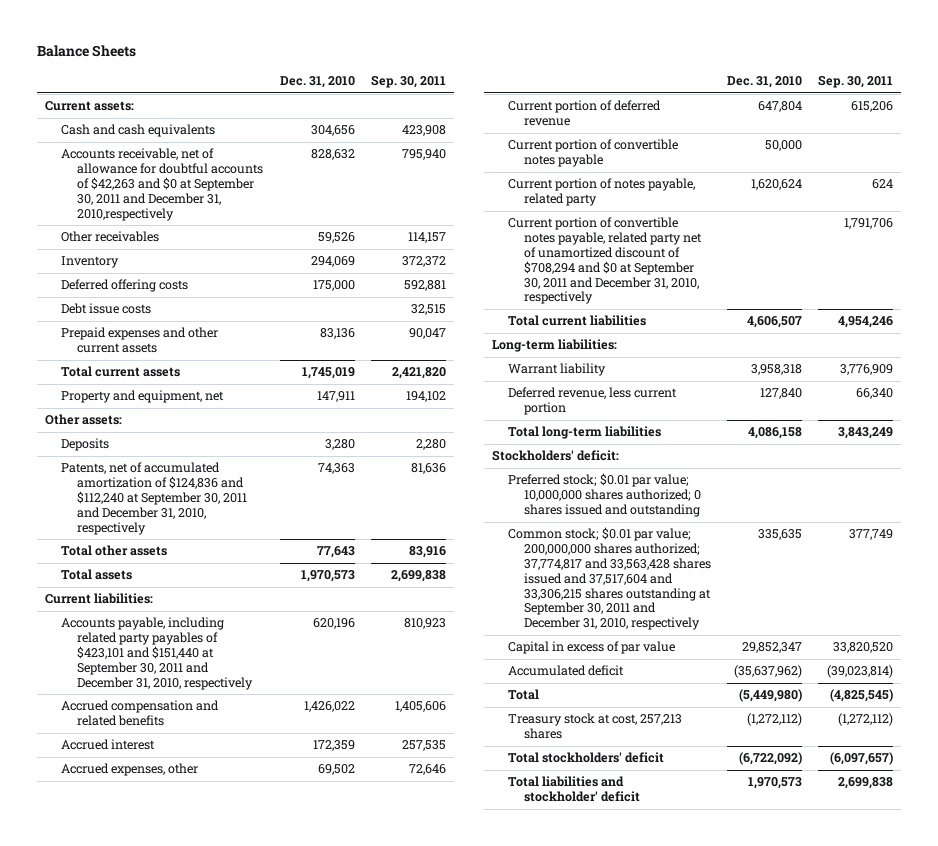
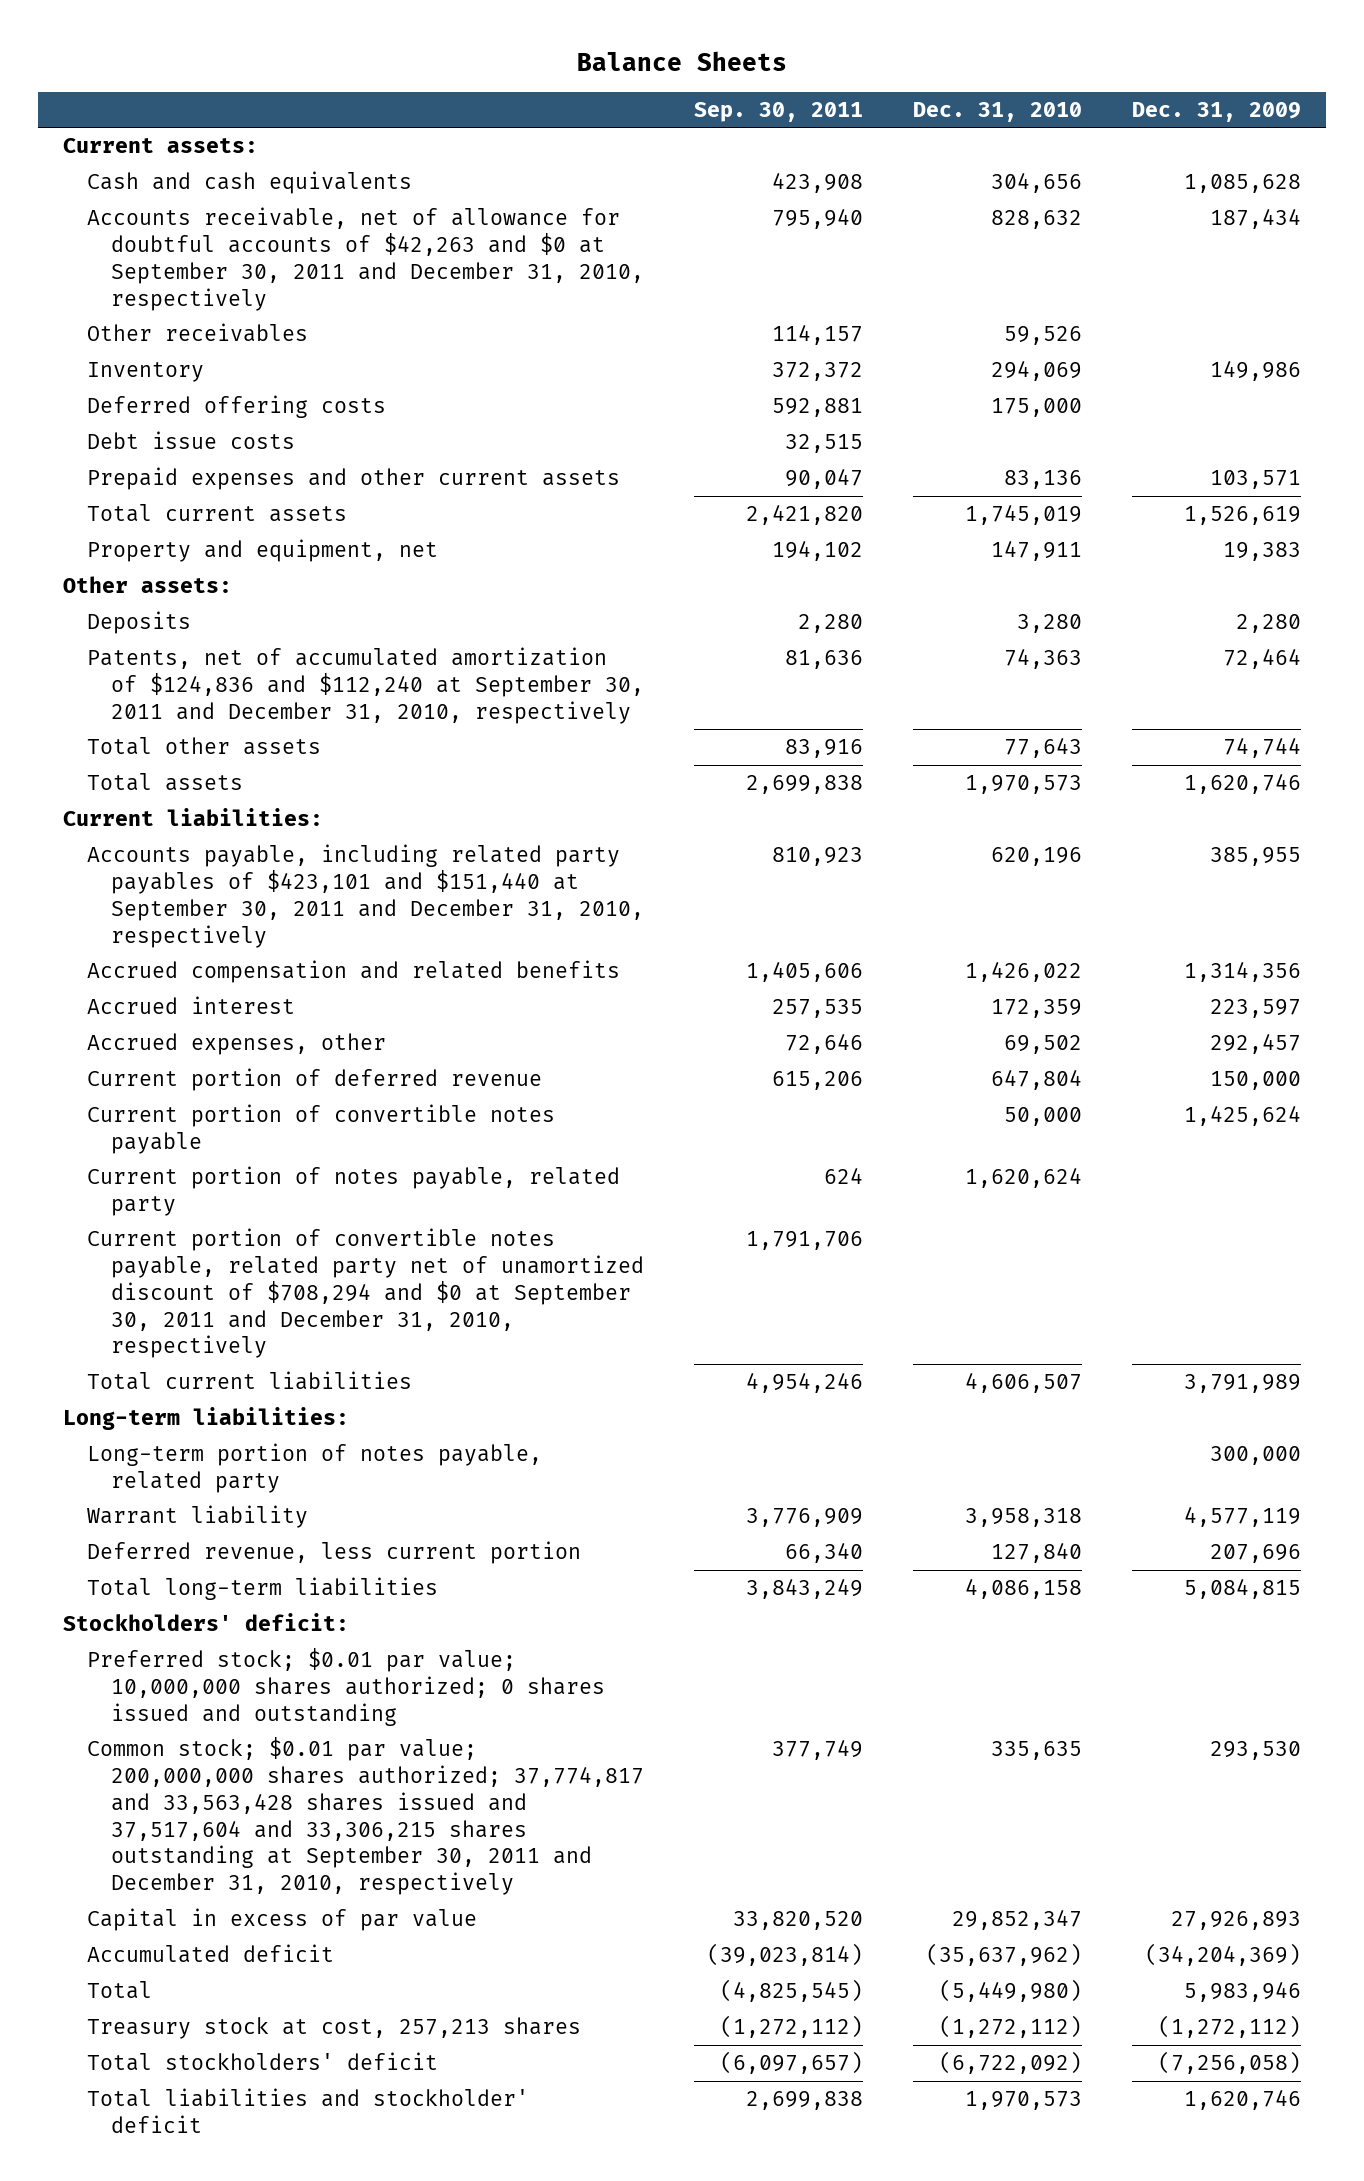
- | Dec. 31, 2010 | Sep. 30, 2011
+ | Sep. 30, 2011 | Dec. 31, 2010 | Dec. 31, 2009
- Accounts receivable, net of allowance for doubtful accounts of $42,263 and $0 at September 30, 2011 and December 31, 2010,respectively | 828,632 | 795,940
+ Accounts receivable, net of allowance for doubtful accounts of $42,263 and $0 at September 30, 2011 and December 31, 2010, respectively | 795,940 | 828,632 | 187,434
+ Long-term portion of notes payable, related party | | | 300,000

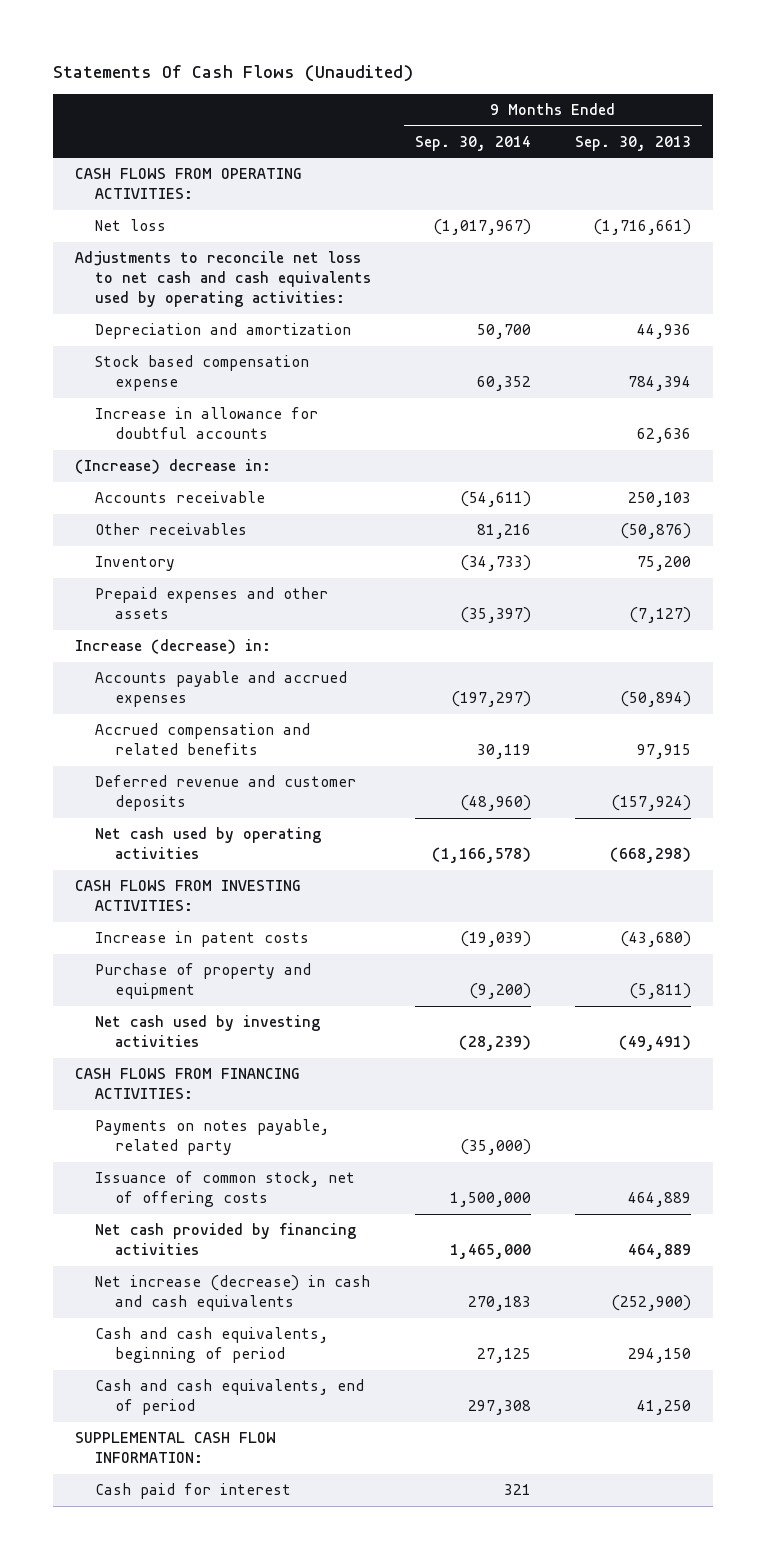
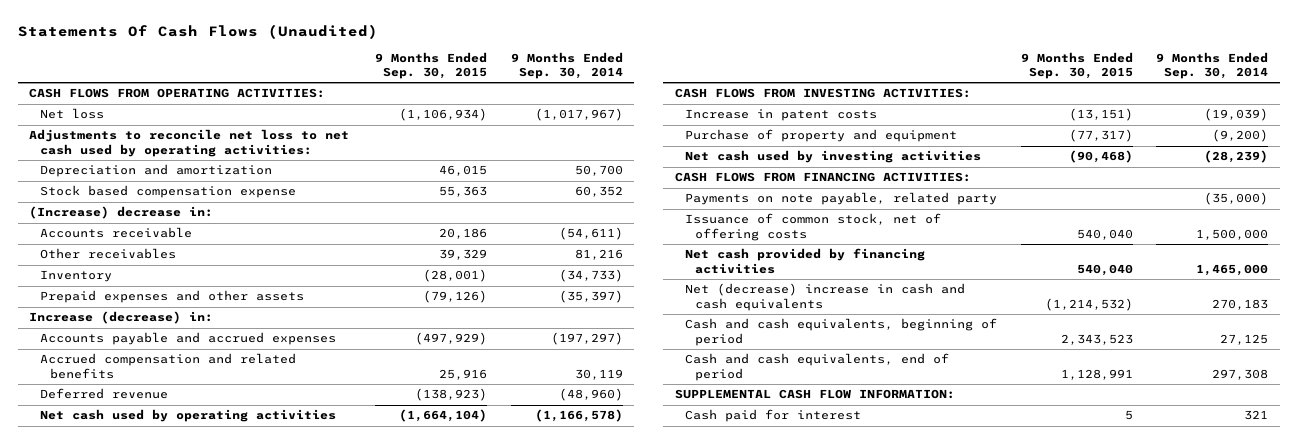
- | 9 Months Ended Sep. 30, 2014 | 9 Months Ended Sep. 30, 2013
+ | 9 Months Ended Sep. 30, 2015 | 9 Months Ended Sep. 30, 2014
- Adjustments to reconcile net loss to net cash and cash equivalents used by operating activities:
+ Adjustments to reconcile net loss to net cash used by operating activities:
- Increase in allowance for doubtful accounts | | 62,636
- Deferred revenue and customer deposits | (48,960) | (157,924)
+ Deferred revenue | (138,923) | (48,960)
- Payments on notes payable, related party | (35,000) |
+ Payments on note payable, related party | | (35,000)
- Net increase (decrease) in cash and cash equivalents | 270,183 | (252,900)
+ Net (decrease) increase in cash and cash equivalents | (1,214,532) | 270,183

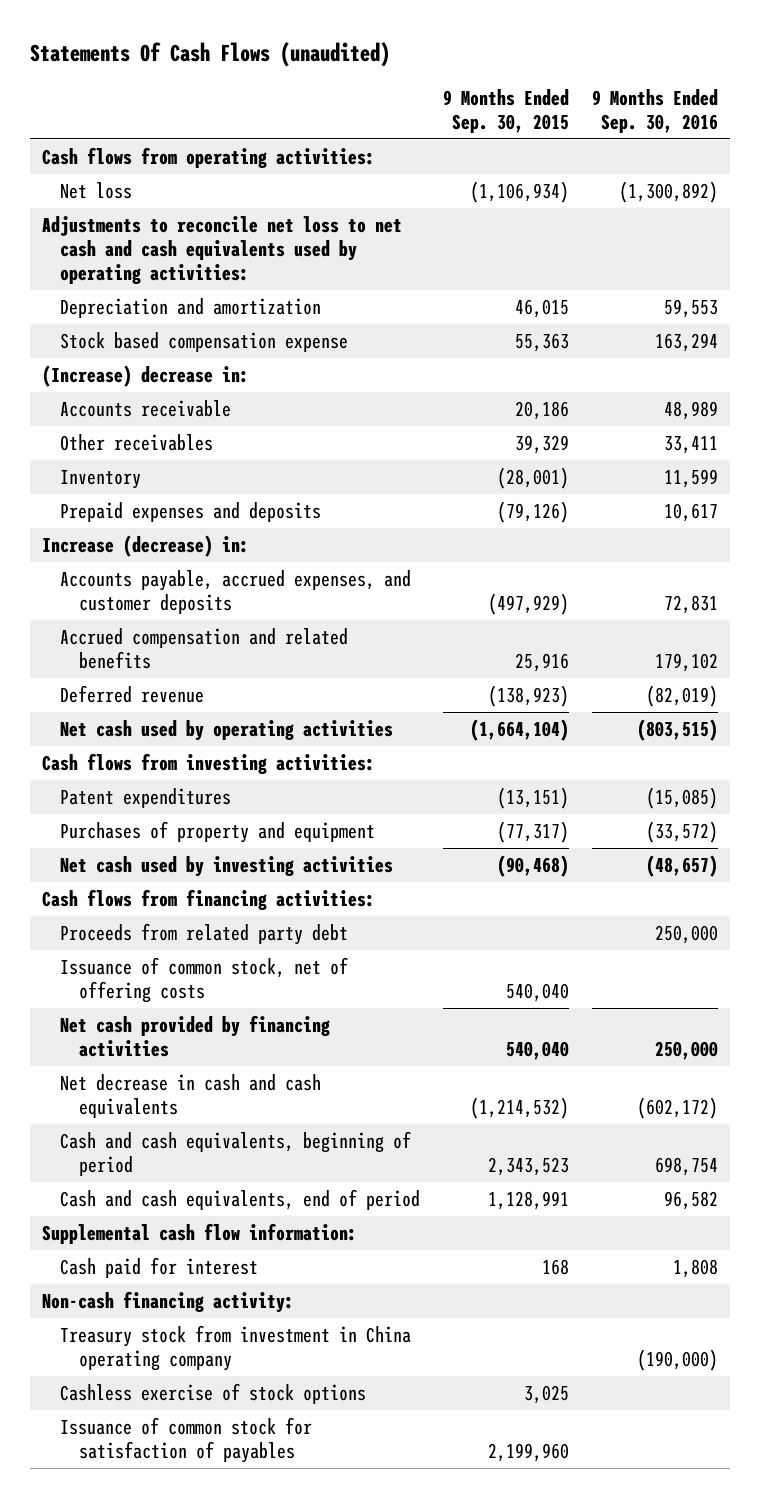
- Statements Of Cash Flows (Unaudited)
+ Statements Of Cash Flows (unaudited)
- | 9 Months Ended Sep. 30, 2015 | 9 Months Ended Sep. 30, 2014
+ | 9 Months Ended Sep. 30, 2015 | 9 Months Ended Sep. 30, 2016
- CASH FLOWS FROM OPERATING ACTIVITIES:
+ Cash flows from operating activities:
- Adjustments to reconcile net loss to net cash used by operating activities:
+ Adjustments to reconcile net loss to net cash and cash equivalents used by operating activities:
- Prepaid expenses and other assets | (79,126) | (35,397)
+ Prepaid expenses and deposits | (79,126) | 10,617
- Accounts payable and accrued expenses | (497,929) | (197,297)
+ Accounts payable, accrued expenses, and customer deposits | (497,929) | 72,831
- CASH FLOWS FROM INVESTING ACTIVITIES:
- Increase in patent costs | (13,151) | (19,039)
- Purchase of property and equipment | (77,317) | (9,200)
+ Cash flows from investing activities:
+ Patent expenditures | (13,151) | (15,085)
+ Purchases of property and equipment | (77,317) | (33,572)
- CASH FLOWS FROM FINANCING ACTIVITIES:
- Payments on note payable, related party | | (35,000)
+ Cash flows from financing activities:
+ Proceeds from related party debt | | 250,000
- Net (decrease) increase in cash and cash equivalents | (1,214,532) | 270,183
+ Net decrease in cash and cash equivalents | (1,214,532) | (602,172)
- SUPPLEMENTAL CASH FLOW INFORMATION:
- Cash paid for interest | 5 | 321
+ Supplemental cash flow information:
+ Cash paid for interest | 168 | 1,808
+ Non-cash financing activity:
+ Treasury stock from investment in China operating company | | (190,000)
+ Cashless exercise of stock options | 3,025 |
+ Issuance of common stock for satisfaction of payables | 2,199,960 |

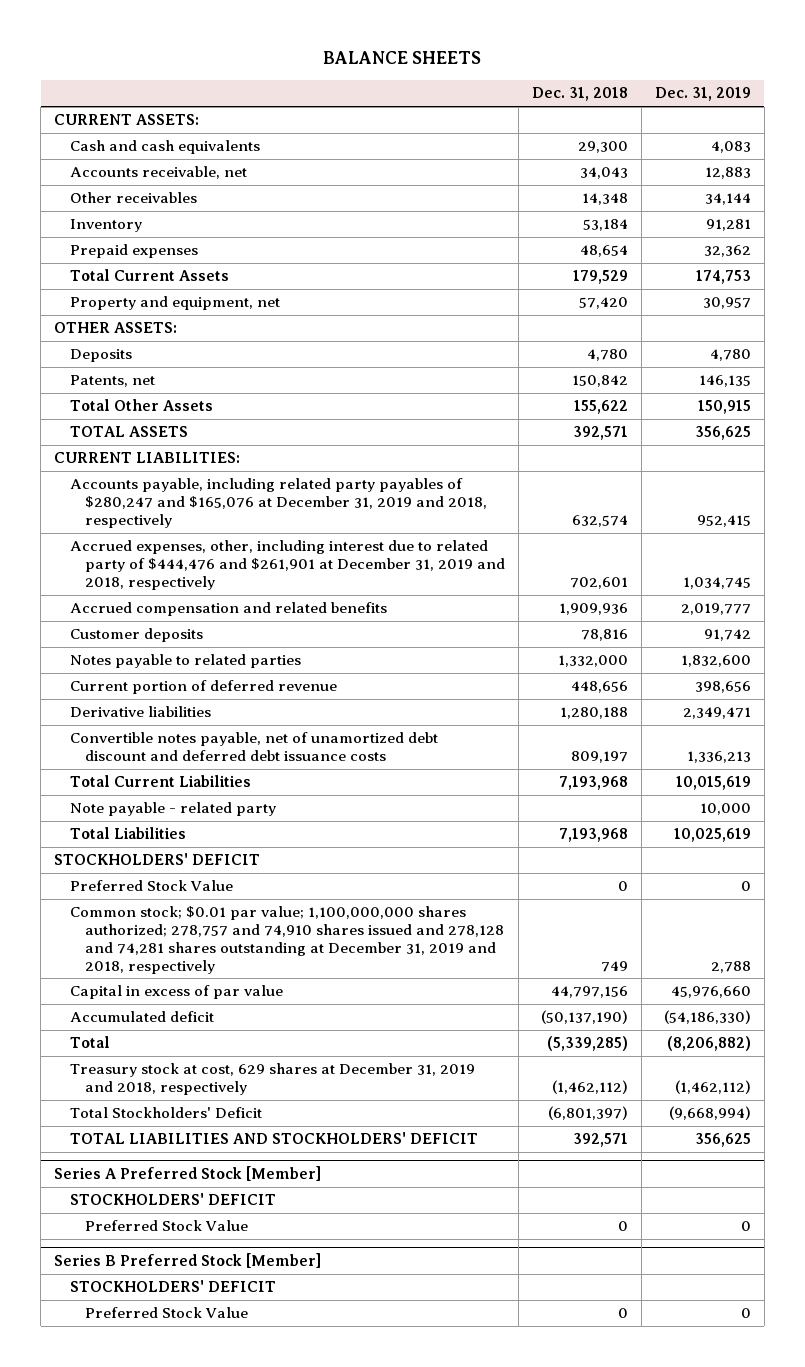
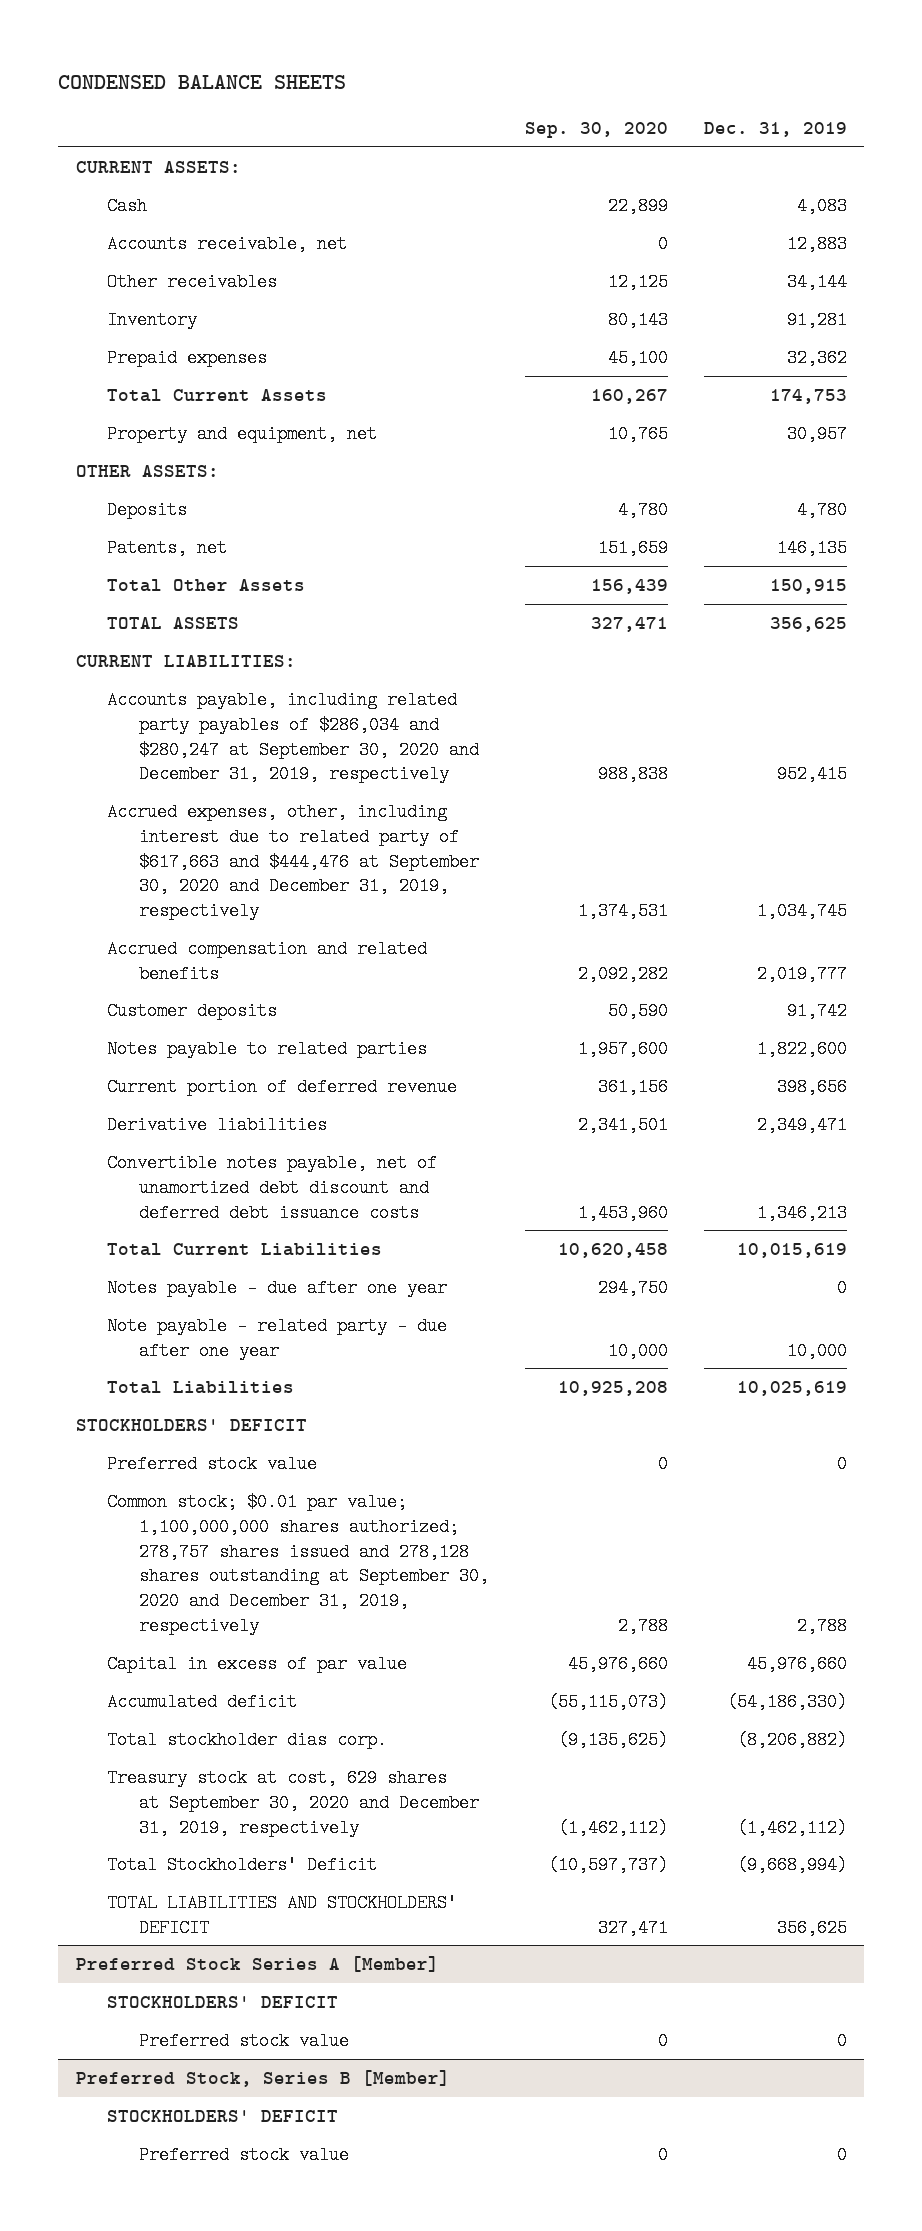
- BALANCE SHEETS
+ CONDENSED BALANCE SHEETS
- | Dec. 31, 2018 | Dec. 31, 2019
+ | Sep. 30, 2020 | Dec. 31, 2019
- Cash and cash equivalents | 29,300 | 4,083
+ Cash | 22,899 | 4,083
- Accounts payable, including related party payables of $280,247 and $165,076 at December 31, 2019 and 2018, respectively | 632,574 | 952,415
- Accrued expenses, other, including interest due to related party of $444,476 and $261,901 at December 31, 2019 and 2018, respectively | 702,601 | 1,034,745
+ Accounts payable, including related party payables of $286,034 and $280,247 at September 30, 2020 and December 31, 2019, respectively | 988,838 | 952,415
+ Accrued expenses, other, including interest due to related party of $617,663 and $444,476 at September 30, 2020 and December 31, 2019, respectively | 1,374,531 | 1,034,745
- Notes payable to related parties | 1,332,000 | 1,832,600
+ Notes payable to related parties | 1,957,600 | 1,822,600
- Convertible notes payable, net of unamortized debt discount and deferred debt issuance costs | 809,197 | 1,336,213
+ Convertible notes payable, net of unamortized debt discount and deferred debt issuance costs | 1,453,960 | 1,346,213
- Note payable - related party | | 10,000
+ Notes payable - due after one year | 294,750 | 0
+ Note payable - related party - due after one year | 10,000 | 10,000
- Preferred Stock Value | 0 | 0
- Common stock; $0.01 par value; 1,100,000,000 shares authorized; 278,757 and 74,910 shares issued and 278,128 and 74,281 shares outstanding at December 31, 2019 and 2018, respectively | 749 | 2,788
+ Preferred stock value | 0 | 0
+ Common stock; $0.01 par value; 1,100,000,000 shares authorized; 278,757 shares issued and 278,128 shares outstanding at September 30, 2020 and December 31, 2019, respectively | 2,788 | 2,788
- Total | (5,339,285) | (8,206,882)
- Treasury stock at cost, 629 shares at December 31, 2019 and 2018, respectively | (1,462,112) | (1,462,112)
+ Total stockholder dias corp. | (9,135,625) | (8,206,882)
+ Treasury stock at cost, 629 shares at September 30, 2020 and December 31, 2019, respectively | (1,462,112) | (1,462,112)
- Series A Preferred Stock [Member]
+ Preferred Stock Series A [Member]
- Preferred Stock Value | 0 | 0
- Series B Preferred Stock [Member]
+ Preferred stock value | 0 | 0
+ Preferred Stock, Series B [Member]
- Preferred Stock Value | 0 | 0
+ Preferred stock value | 0 | 0

